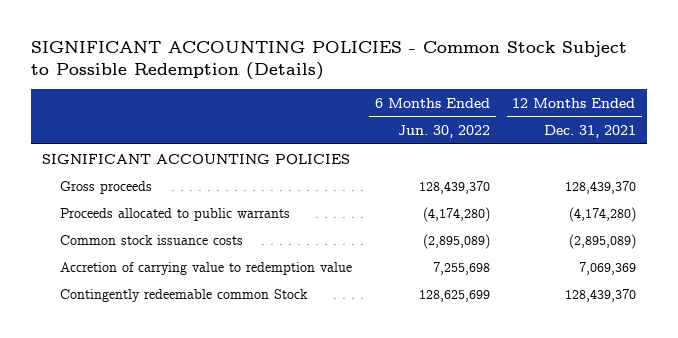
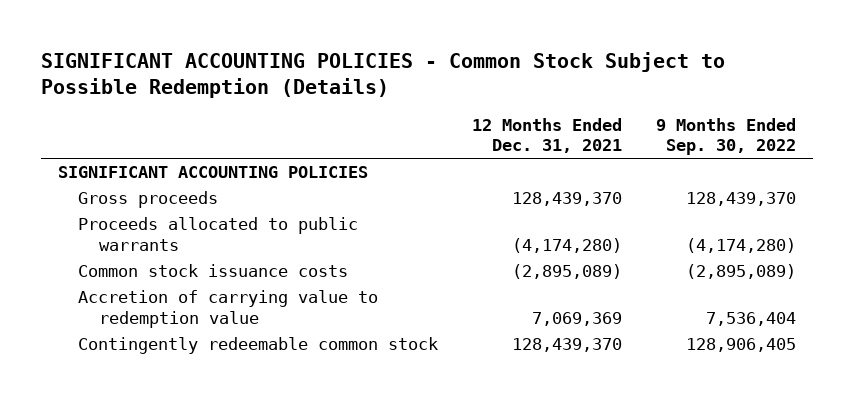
- | 6 Months Ended Jun. 30, 2022 | 12 Months Ended Dec. 31, 2021
+ | 12 Months Ended Dec. 31, 2021 | 9 Months Ended Sep. 30, 2022
- Contingently redeemable common Stock | 128,625,699 | 128,439,370
+ Contingently redeemable common stock | 128,439,370 | 128,906,405

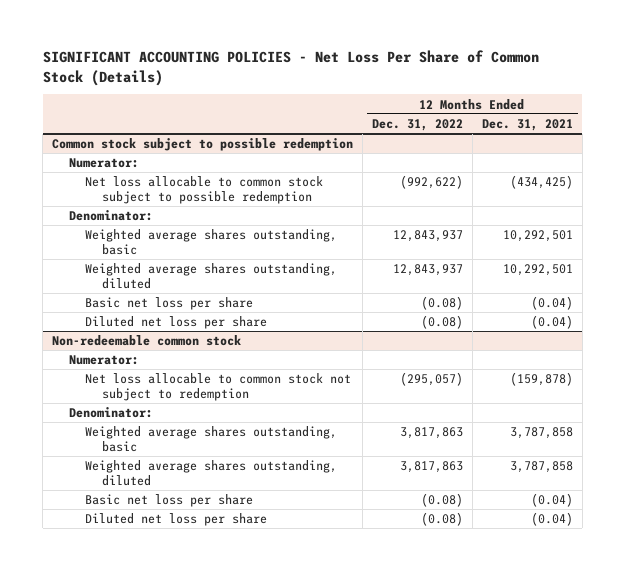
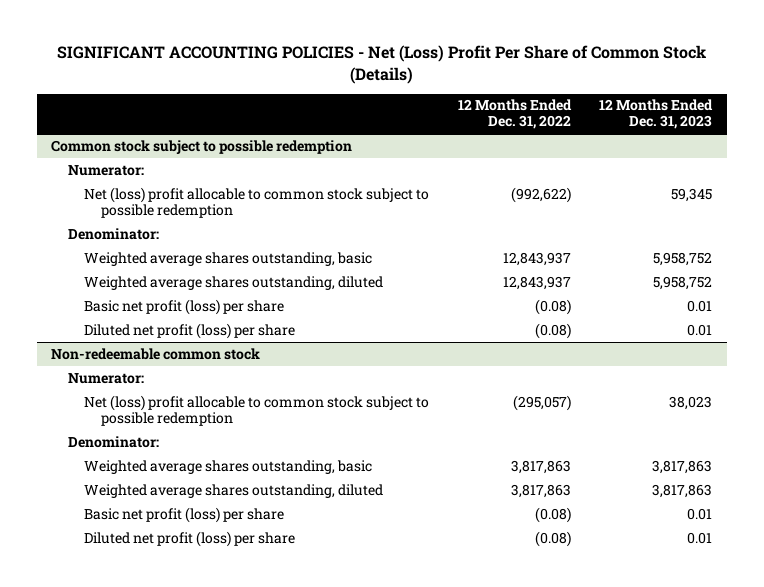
- SIGNIFICANT ACCOUNTING POLICIES - Net Loss Per Share of Common Stock (Details)
+ SIGNIFICANT ACCOUNTING POLICIES - Net (Loss) Profit Per Share of Common Stock (Details)
- | 12 Months Ended Dec. 31, 2022 | 12 Months Ended Dec. 31, 2021
+ | 12 Months Ended Dec. 31, 2022 | 12 Months Ended Dec. 31, 2023
@ Common stock subject to possible redemption
- Net loss allocable to common stock subject to possible redemption | (992,622) | (434,425)
+ Net (loss) profit allocable to common stock subject to possible redemption | (992,622) | 59,345
- Basic net loss per share | (0.08) | (0.04)
- Diluted net loss per share | (0.08) | (0.04)
+ Basic net profit (loss) per share | (0.08) | 0.01
+ Diluted net profit (loss) per share | (0.08) | 0.01
@ Non-redeemable common stock
- Net loss allocable to common stock not subject to redemption | (295,057) | (159,878)
+ Net (loss) profit allocable to common stock subject to possible redemption | (295,057) | 38,023
- Basic net loss per share | (0.08) | (0.04)
- Diluted net loss per share | (0.08) | (0.04)
+ Basic net profit (loss) per share | (0.08) | 0.01
+ Diluted net profit (loss) per share | (0.08) | 0.01

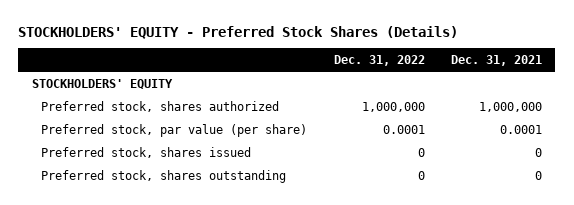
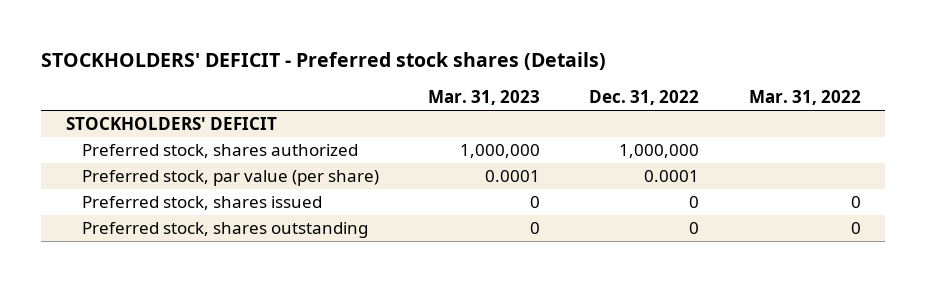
- STOCKHOLDERS' EQUITY - Preferred Stock Shares (Details)
+ STOCKHOLDERS' DEFICIT - Preferred stock shares (Details)
- | Dec. 31, 2022 | Dec. 31, 2021
+ | Mar. 31, 2023 | Dec. 31, 2022 | Mar. 31, 2022
- STOCKHOLDERS' EQUITY
+ STOCKHOLDERS' DEFICIT

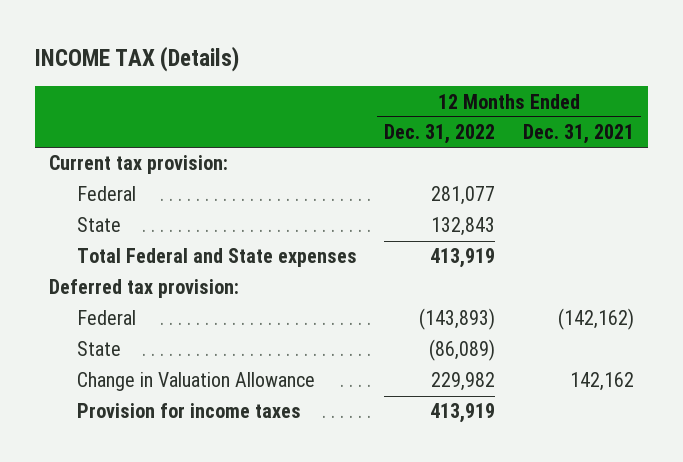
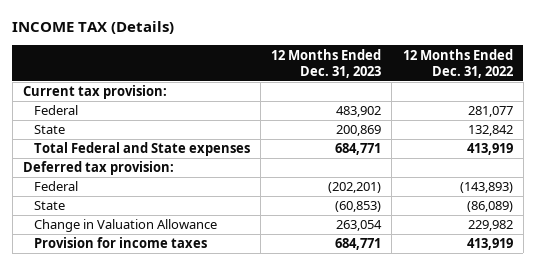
- | 12 Months Ended Dec. 31, 2022 | 12 Months Ended Dec. 31, 2021
+ | 12 Months Ended Dec. 31, 2023 | 12 Months Ended Dec. 31, 2022
- State | 132,843 |
+ State | 200,869 | 132,842

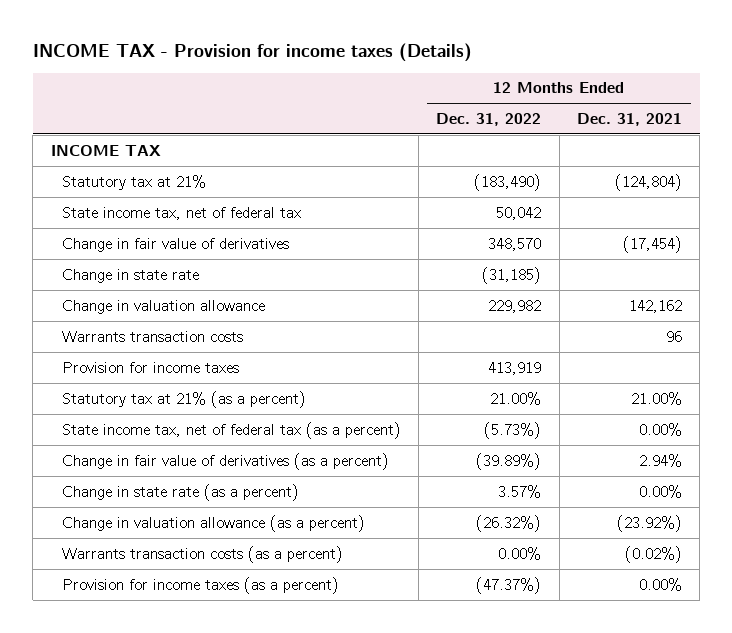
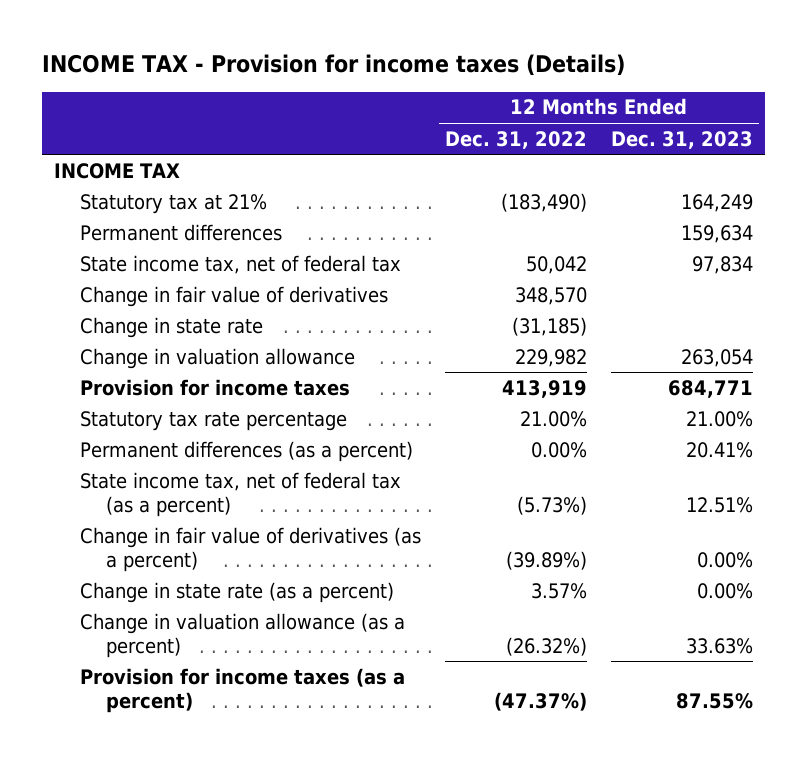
- | 12 Months Ended Dec. 31, 2022 | 12 Months Ended Dec. 31, 2021
+ | 12 Months Ended Dec. 31, 2022 | 12 Months Ended Dec. 31, 2023
+ Permanent differences | | 159,634
- Warrants transaction costs | | 96
- Statutory tax at 21% (as a percent) | 21.00% | 21.00%
+ Statutory tax rate percentage | 21.00% | 21.00%
+ Permanent differences (as a percent) | 0.00% | 20.41%
- Warrants transaction costs (as a percent) | 0.00% | (0.02%)

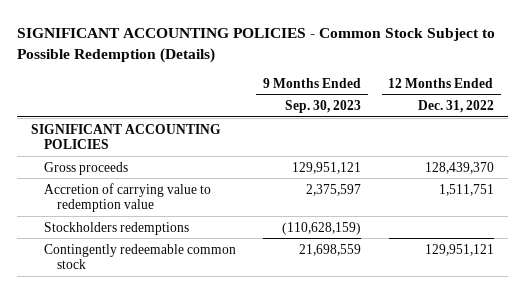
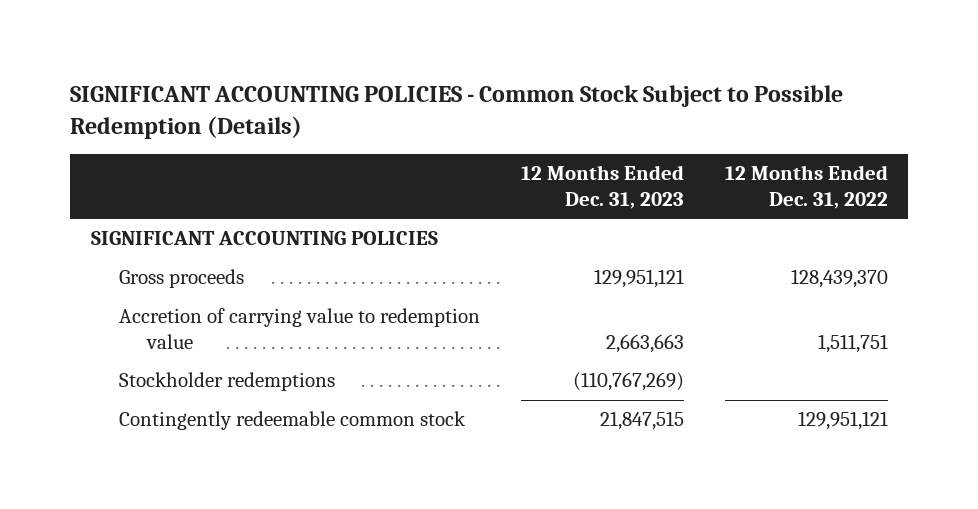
- | 9 Months Ended Sep. 30, 2023 | 12 Months Ended Dec. 31, 2022
+ | 12 Months Ended Dec. 31, 2023 | 12 Months Ended Dec. 31, 2022
- Stockholders redemptions | (110,628,159) |
+ Stockholder redemptions | (110,767,269) |

